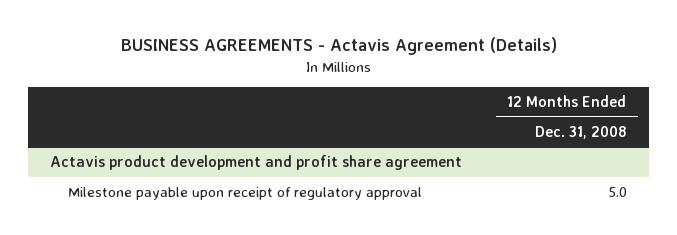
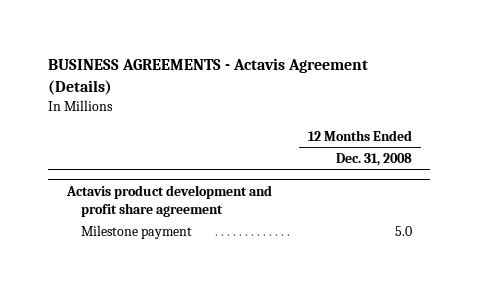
@ Actavis product development and profit share agreement
- Milestone payable upon receipt of regulatory approval | 5.0
+ Milestone payment | 5.0

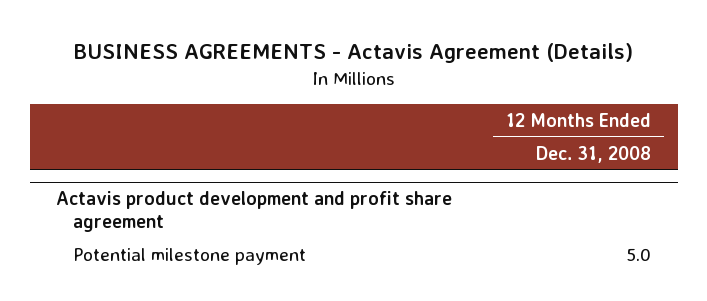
@ Actavis product development and profit share agreement
- Milestone payment | 5.0
+ Potential milestone payment | 5.0

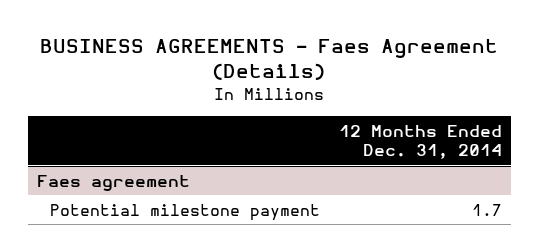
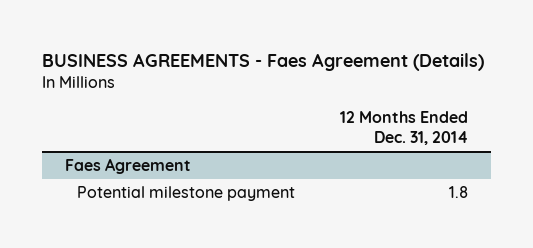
- Faes agreement
- Potential milestone payment | 1.7
+ Faes Agreement
+ Potential milestone payment | 1.8

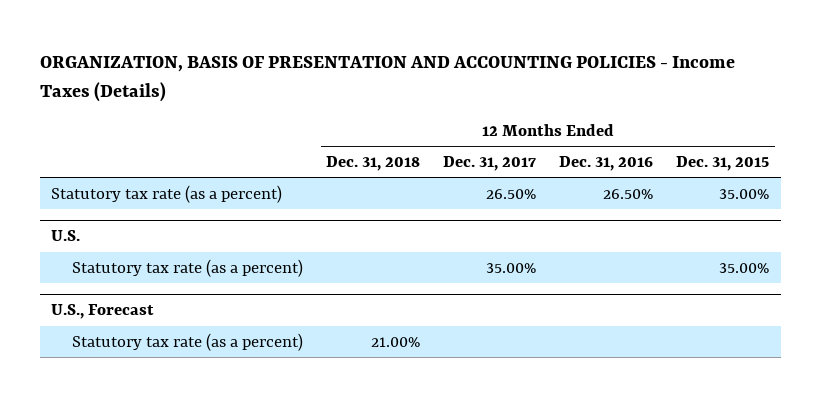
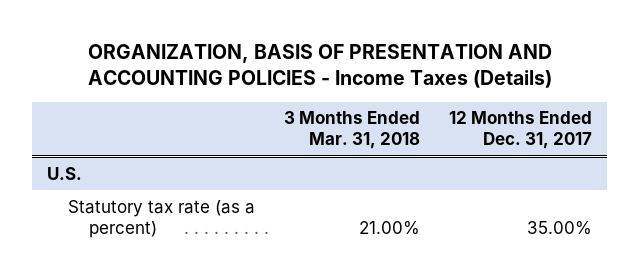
- | 12 Months Ended Dec. 31, 2018 | 12 Months Ended Dec. 31, 2017 | 12 Months Ended Dec. 31, 2016 | 12 Months Ended Dec. 31, 2015
+ | 3 Months Ended Mar. 31, 2018 | 12 Months Ended Dec. 31, 2017
- Statutory tax rate (as a percent) | | 26.50% | 26.50% | 35.00%
- U.S., Forecast
- Statutory tax rate (as a percent) | 21.00% | | |

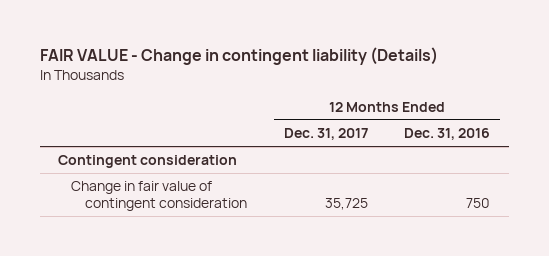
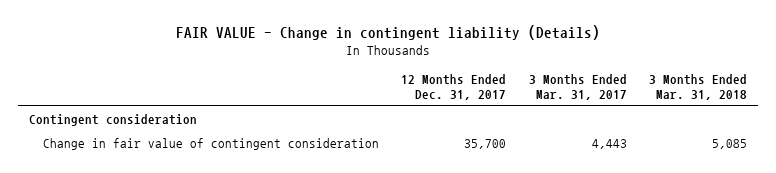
- | 12 Months Ended Dec. 31, 2017 | 12 Months Ended Dec. 31, 2016
+ | 12 Months Ended Dec. 31, 2017 | 3 Months Ended Mar. 31, 2017 | 3 Months Ended Mar. 31, 2018
- Change in fair value of contingent consideration | 35,725 | 750
+ Change in fair value of contingent consideration | 35,700 | 4,443 | 5,085

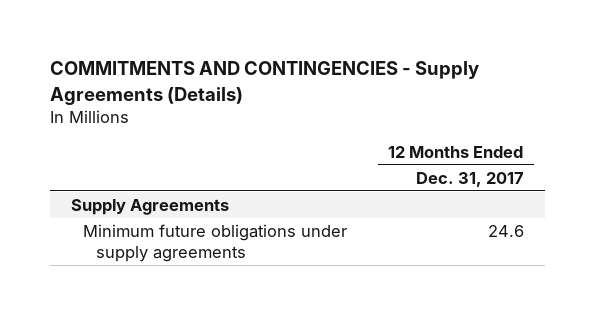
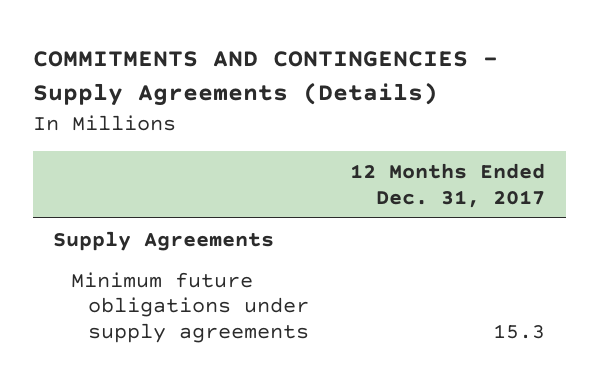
- Minimum future obligations under supply agreements | 24.6
+ Minimum future obligations under supply agreements | 15.3

